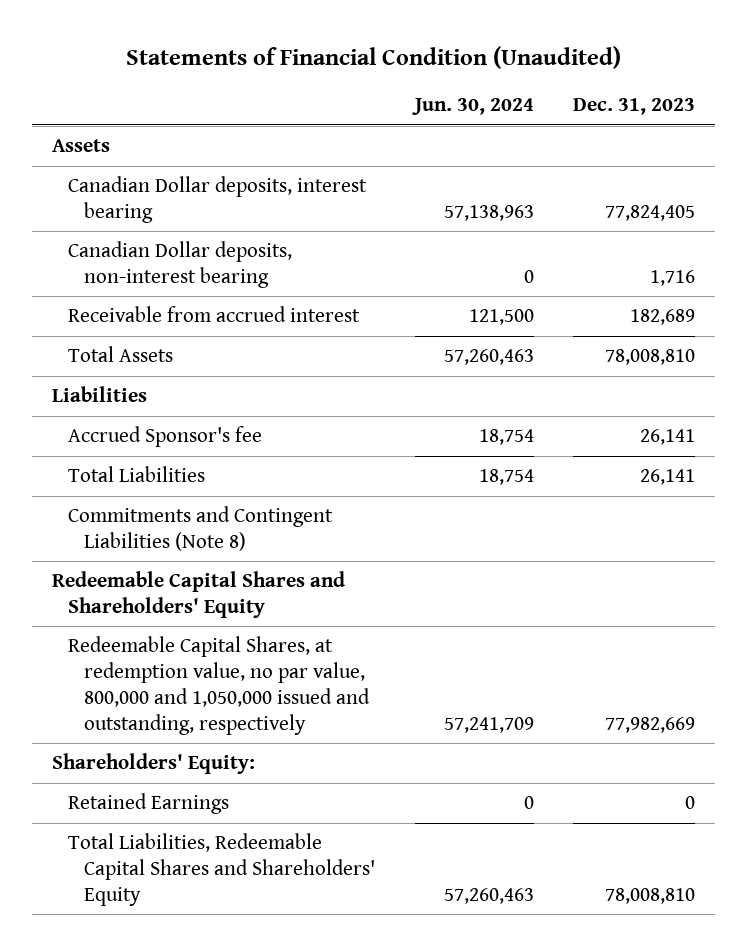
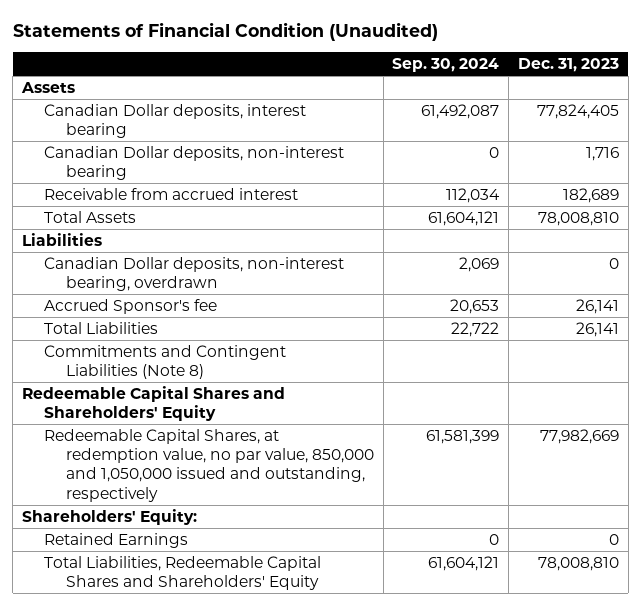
- | Jun. 30, 2024 | Dec. 31, 2023
+ | Sep. 30, 2024 | Dec. 31, 2023
+ Canadian Dollar deposits, non-interest bearing, overdrawn | 2,069 | 0
- Redeemable Capital Shares, at redemption value, no par value, 800,000 and 1,050,000 issued and outstanding, respectively | 57,241,709 | 77,982,669
+ Redeemable Capital Shares, at redemption value, no par value, 850,000 and 1,050,000 issued and outstanding, respectively | 61,581,399 | 77,982,669

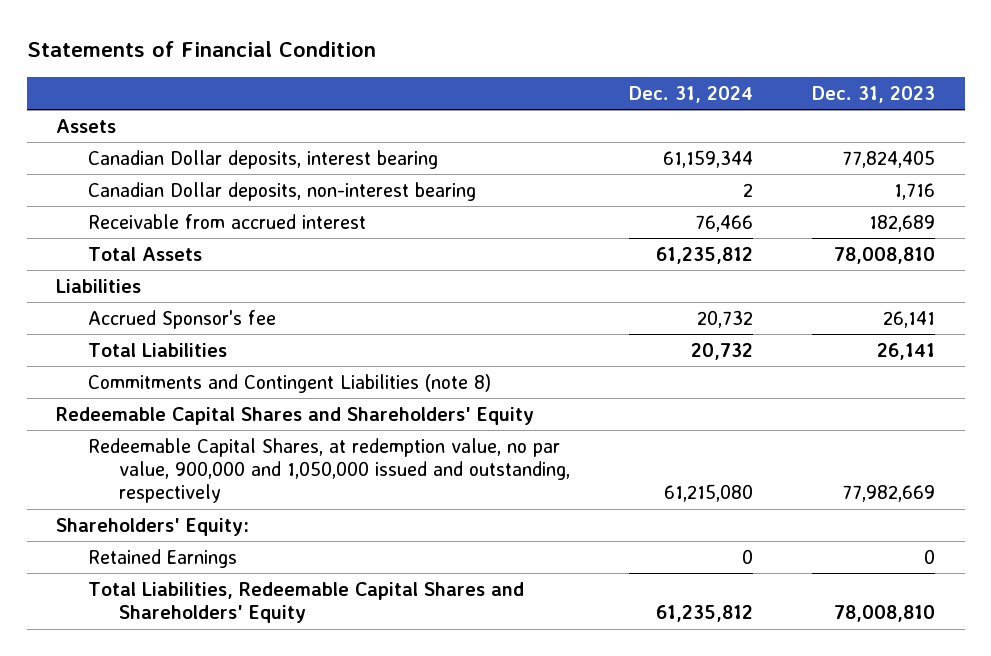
- Statements of Financial Condition (Unaudited)
+ Statements of Financial Condition
- | Sep. 30, 2024 | Dec. 31, 2023
+ | Dec. 31, 2024 | Dec. 31, 2023
- Canadian Dollar deposits, non-interest bearing, overdrawn | 2,069 | 0
- Commitments and Contingent Liabilities (Note 8)
+ Commitments and Contingent Liabilities (note 8)
- Redeemable Capital Shares, at redemption value, no par value, 850,000 and 1,050,000 issued and outstanding, respectively | 61,581,399 | 77,982,669
+ Redeemable Capital Shares, at redemption value, no par value, 900,000 and 1,050,000 issued and outstanding, respectively | 61,215,080 | 77,982,669

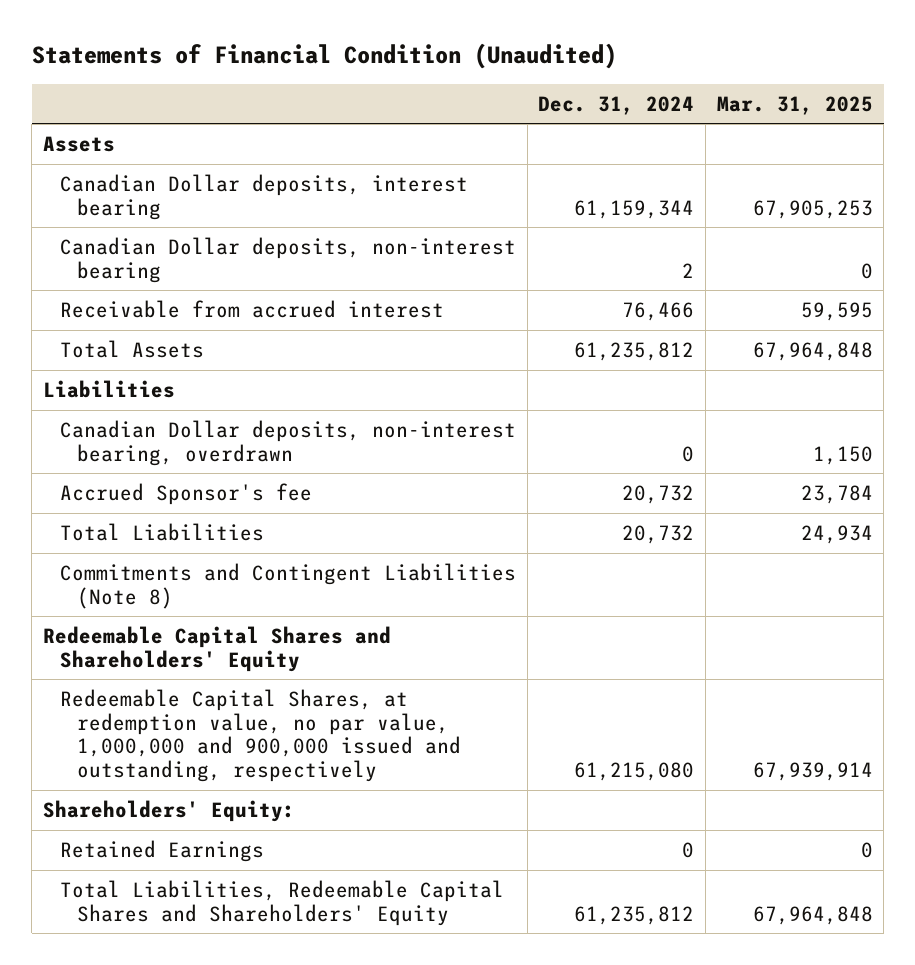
- Statements of Financial Condition
+ Statements of Financial Condition (Unaudited)
- | Dec. 31, 2024 | Dec. 31, 2023
+ | Dec. 31, 2024 | Mar. 31, 2025
+ Canadian Dollar deposits, non-interest bearing, overdrawn | 0 | 1,150
- Commitments and Contingent Liabilities (note 8)
+ Commitments and Contingent Liabilities (Note 8)
- Redeemable Capital Shares, at redemption value, no par value, 900,000 and 1,050,000 issued and outstanding, respectively | 61,215,080 | 77,982,669
+ Redeemable Capital Shares, at redemption value, no par value, 1,000,000 and 900,000 issued and outstanding, respectively | 61,215,080 | 67,939,914

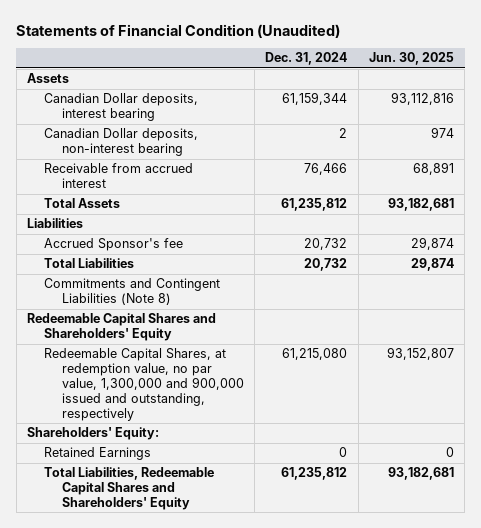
- | Dec. 31, 2024 | Mar. 31, 2025
+ | Dec. 31, 2024 | Jun. 30, 2025
- Canadian Dollar deposits, non-interest bearing, overdrawn | 0 | 1,150
- Redeemable Capital Shares, at redemption value, no par value, 1,000,000 and 900,000 issued and outstanding, respectively | 61,215,080 | 67,939,914
+ Redeemable Capital Shares, at redemption value, no par value, 1,300,000 and 900,000 issued and outstanding, respectively | 61,215,080 | 93,152,807

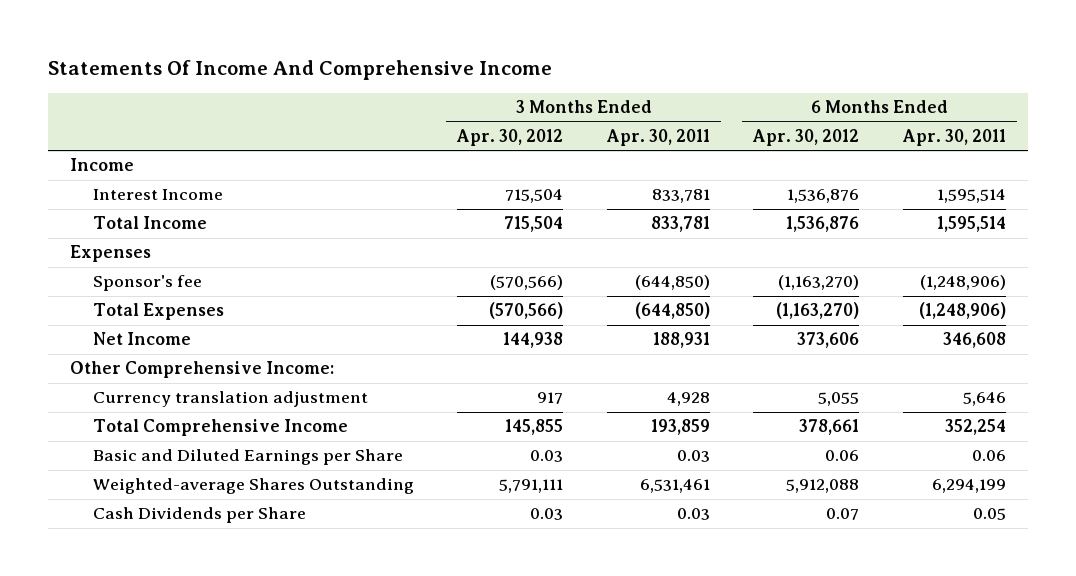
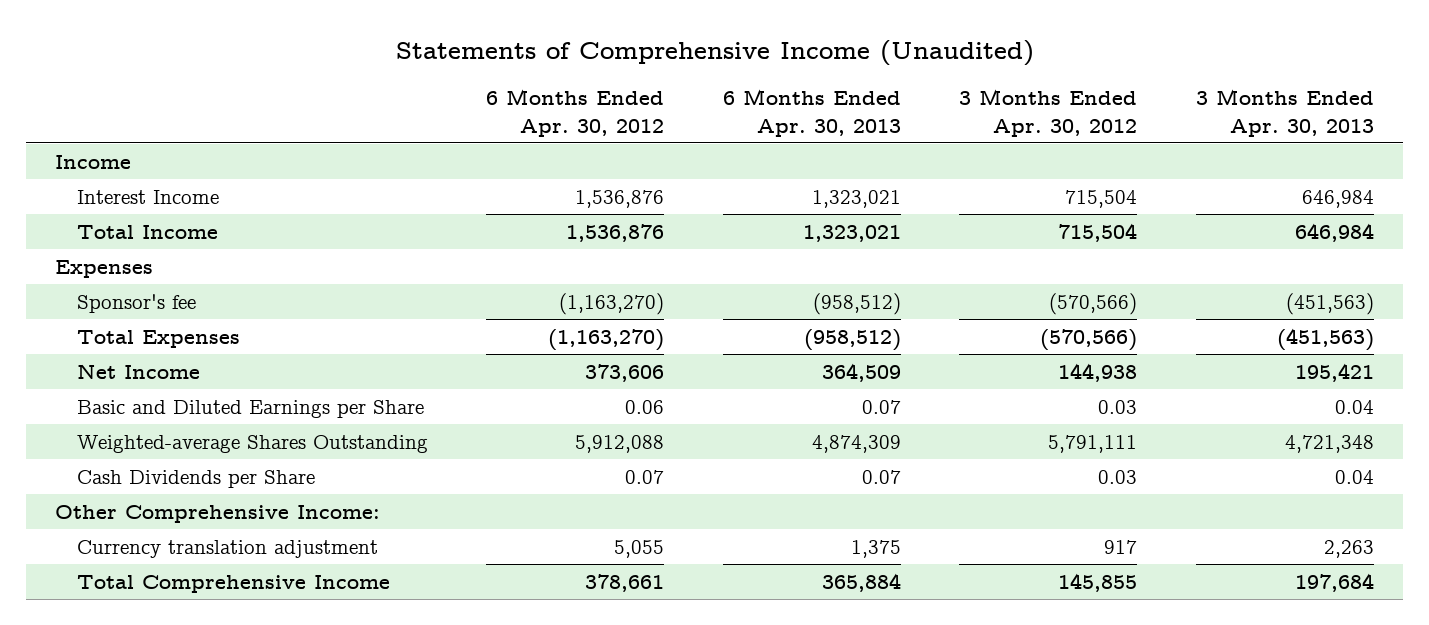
- Statements Of Income And Comprehensive Income
+ Statements of Comprehensive Income (Unaudited)
- | 3 Months Ended Apr. 30, 2012 | 3 Months Ended Apr. 30, 2011 | 6 Months Ended Apr. 30, 2012 | 6 Months Ended Apr. 30, 2011
+ | 6 Months Ended Apr. 30, 2012 | 6 Months Ended Apr. 30, 2013 | 3 Months Ended Apr. 30, 2012 | 3 Months Ended Apr. 30, 2013
moved down: Other Comprehensive Income:
moved down: Currency translation adjustment | 5,055 | 1,375 | 917 | 2,263
moved down: Total Comprehensive Income | 378,661 | 365,884 | 145,855 | 197,684

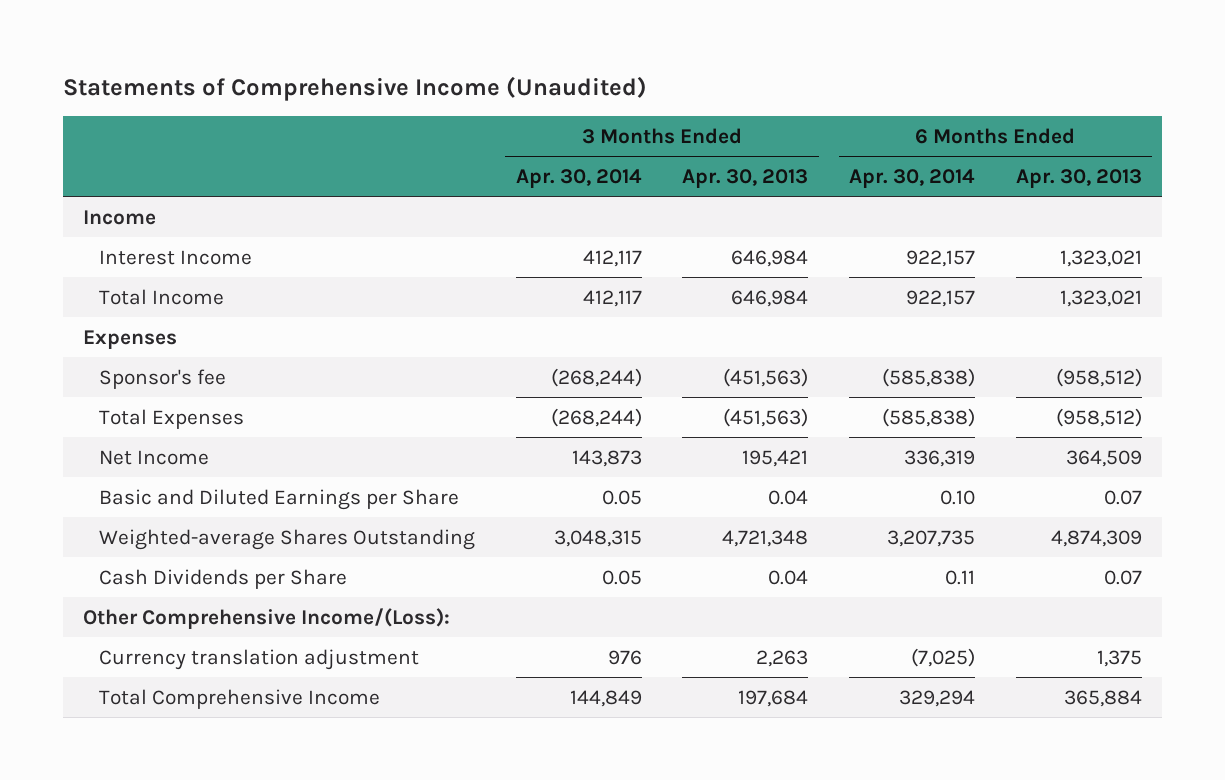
- | 6 Months Ended Apr. 30, 2012 | 6 Months Ended Apr. 30, 2013 | 3 Months Ended Apr. 30, 2012 | 3 Months Ended Apr. 30, 2013
+ | 3 Months Ended Apr. 30, 2014 | 3 Months Ended Apr. 30, 2013 | 6 Months Ended Apr. 30, 2014 | 6 Months Ended Apr. 30, 2013
- Other Comprehensive Income:
+ Other Comprehensive Income/(Loss):

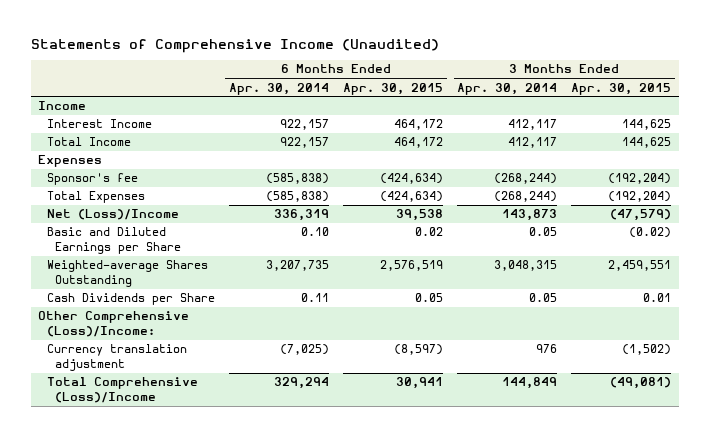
- | 3 Months Ended Apr. 30, 2014 | 3 Months Ended Apr. 30, 2013 | 6 Months Ended Apr. 30, 2014 | 6 Months Ended Apr. 30, 2013
+ | 6 Months Ended Apr. 30, 2014 | 6 Months Ended Apr. 30, 2015 | 3 Months Ended Apr. 30, 2014 | 3 Months Ended Apr. 30, 2015
- Net Income | 143,873 | 195,421 | 336,319 | 364,509
+ Net (Loss)/Income | 336,319 | 39,538 | 143,873 | (47,579)
- Other Comprehensive Income/(Loss):
+ Other Comprehensive (Loss)/Income:
- Total Comprehensive Income | 144,849 | 197,684 | 329,294 | 365,884
+ Total Comprehensive (Loss)/Income | 329,294 | 30,941 | 144,849 | (49,081)

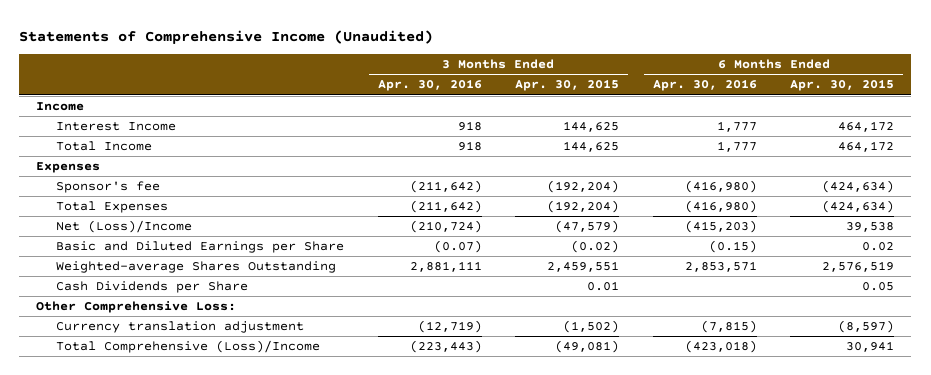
- | 6 Months Ended Apr. 30, 2014 | 6 Months Ended Apr. 30, 2015 | 3 Months Ended Apr. 30, 2014 | 3 Months Ended Apr. 30, 2015
+ | 3 Months Ended Apr. 30, 2016 | 3 Months Ended Apr. 30, 2015 | 6 Months Ended Apr. 30, 2016 | 6 Months Ended Apr. 30, 2015
- Other Comprehensive (Loss)/Income:
+ Other Comprehensive Loss:

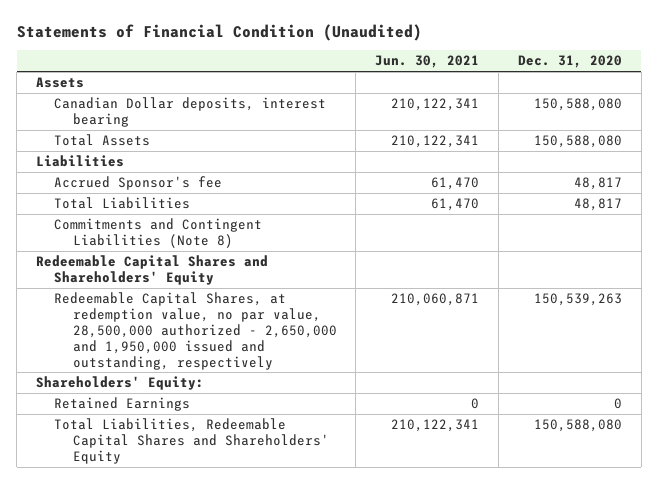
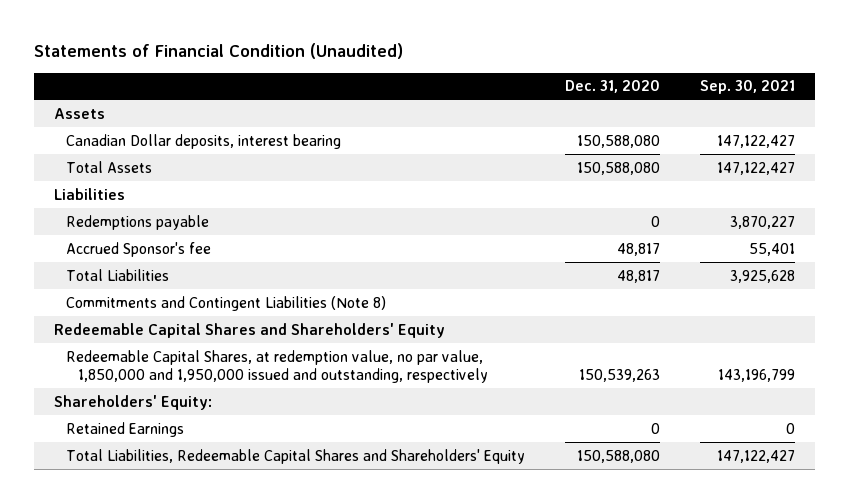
- | Jun. 30, 2021 | Dec. 31, 2020
+ | Dec. 31, 2020 | Sep. 30, 2021
+ Redemptions payable | 0 | 3,870,227
- Redeemable Capital Shares, at redemption value, no par value, 28,500,000 authorized - 2,650,000 and 1,950,000 issued and outstanding, respectively | 210,060,871 | 150,539,263
+ Redeemable Capital Shares, at redemption value, no par value, 1,850,000 and 1,950,000 issued and outstanding, respectively | 150,539,263 | 143,196,799

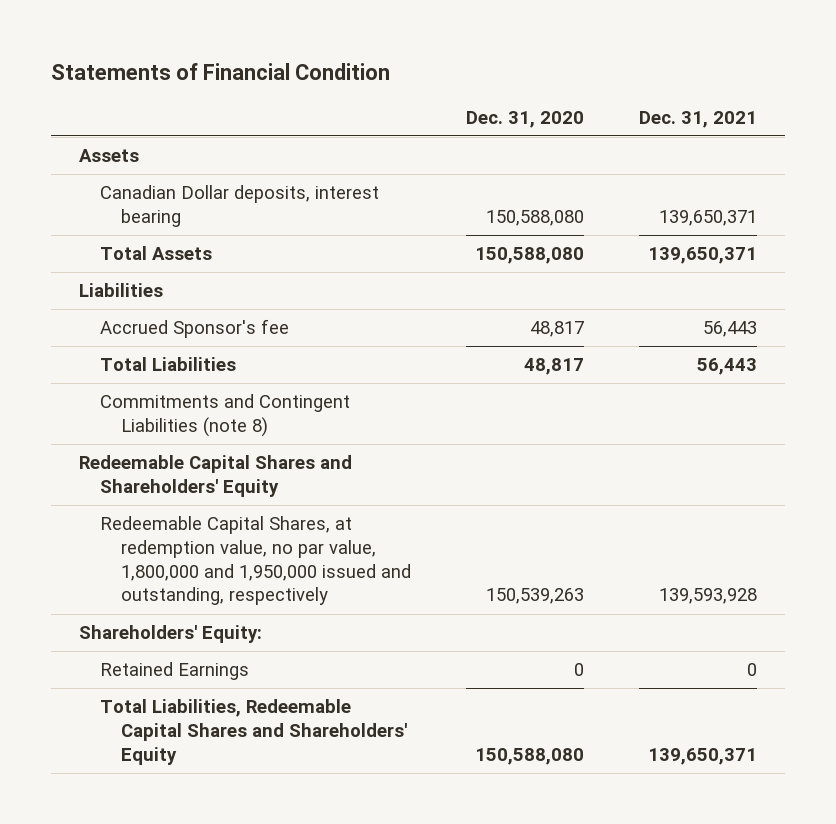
- Statements of Financial Condition (Unaudited)
+ Statements of Financial Condition
- | Dec. 31, 2020 | Sep. 30, 2021
+ | Dec. 31, 2020 | Dec. 31, 2021
- Redemptions payable | 0 | 3,870,227
- Commitments and Contingent Liabilities (Note 8)
+ Commitments and Contingent Liabilities (note 8)
- Redeemable Capital Shares, at redemption value, no par value, 1,850,000 and 1,950,000 issued and outstanding, respectively | 150,539,263 | 143,196,799
+ Redeemable Capital Shares, at redemption value, no par value, 1,800,000 and 1,950,000 issued and outstanding, respectively | 150,539,263 | 139,593,928

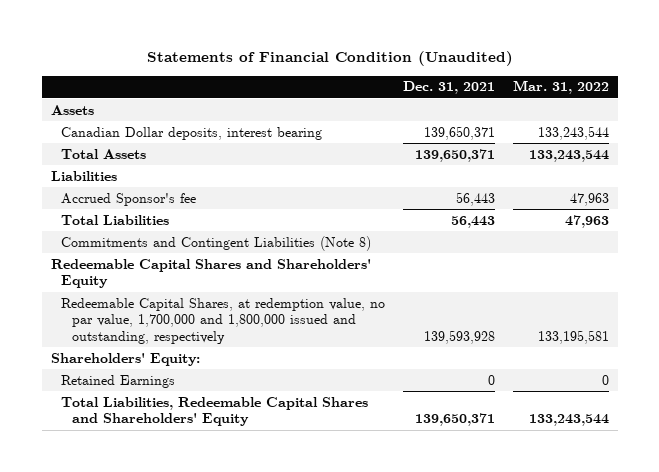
- Statements of Financial Condition
+ Statements of Financial Condition (Unaudited)
- | Dec. 31, 2020 | Dec. 31, 2021
+ | Dec. 31, 2021 | Mar. 31, 2022
- Commitments and Contingent Liabilities (note 8)
+ Commitments and Contingent Liabilities (Note 8)
- Redeemable Capital Shares, at redemption value, no par value, 1,800,000 and 1,950,000 issued and outstanding, respectively | 150,539,263 | 139,593,928
+ Redeemable Capital Shares, at redemption value, no par value, 1,700,000 and 1,800,000 issued and outstanding, respectively | 139,593,928 | 133,195,581

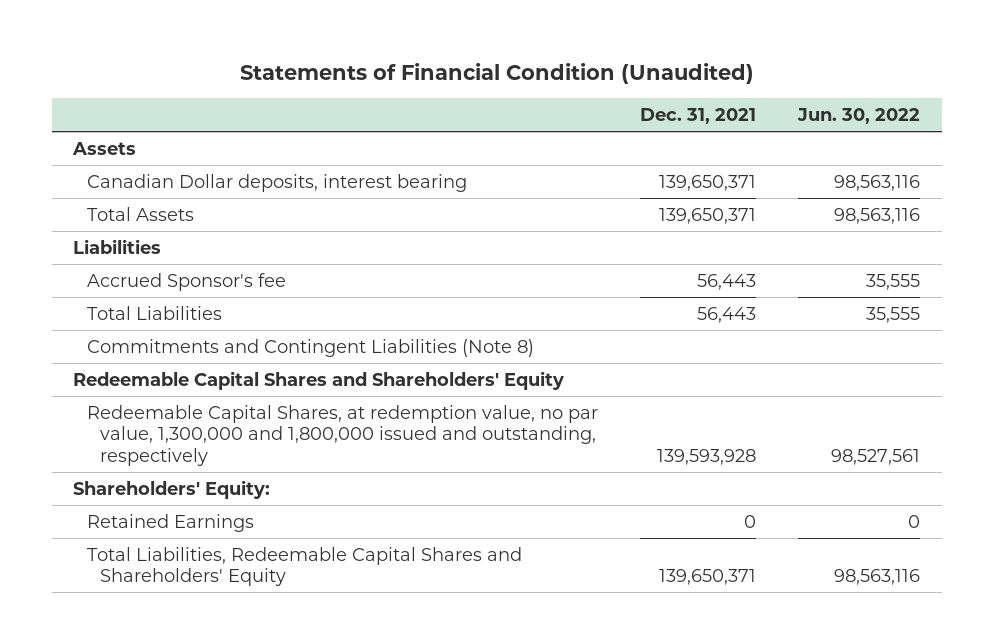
- | Dec. 31, 2021 | Mar. 31, 2022
+ | Dec. 31, 2021 | Jun. 30, 2022
- Redeemable Capital Shares, at redemption value, no par value, 1,700,000 and 1,800,000 issued and outstanding, respectively | 139,593,928 | 133,195,581
+ Redeemable Capital Shares, at redemption value, no par value, 1,300,000 and 1,800,000 issued and outstanding, respectively | 139,593,928 | 98,527,561

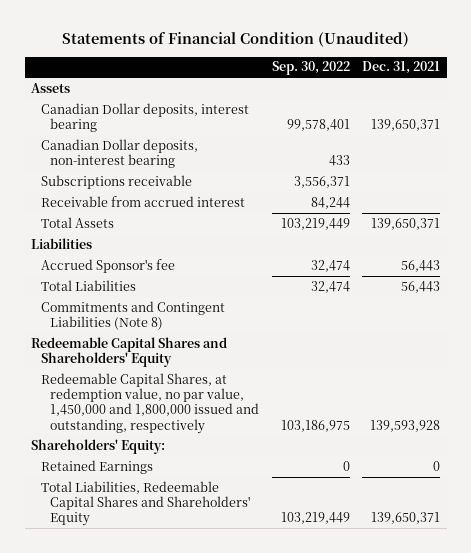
- | Dec. 31, 2021 | Jun. 30, 2022
+ | Sep. 30, 2022 | Dec. 31, 2021
+ Canadian Dollar deposits, non-interest bearing | 433 |
+ Subscriptions receivable | 3,556,371 |
+ Receivable from accrued interest | 84,244 |
- Redeemable Capital Shares, at redemption value, no par value, 1,300,000 and 1,800,000 issued and outstanding, respectively | 139,593,928 | 98,527,561
+ Redeemable Capital Shares, at redemption value, no par value, 1,450,000 and 1,800,000 issued and outstanding, respectively | 103,186,975 | 139,593,928

